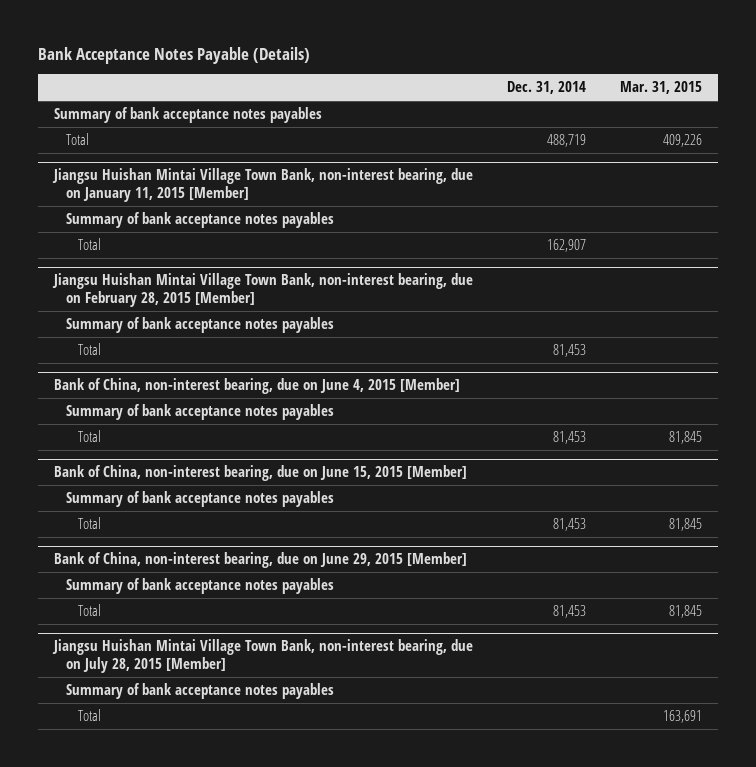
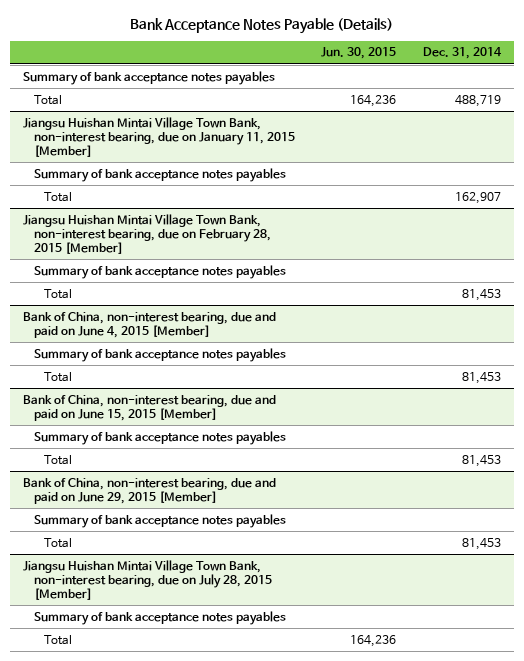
- | Dec. 31, 2014 | Mar. 31, 2015
+ | Jun. 30, 2015 | Dec. 31, 2014
- Bank of China, non-interest bearing, due on June 4, 2015 [Member]
+ Bank of China, non-interest bearing, due and paid on June 4, 2015 [Member]
- Bank of China, non-interest bearing, due on June 15, 2015 [Member]
+ Bank of China, non-interest bearing, due and paid on June 15, 2015 [Member]
- Bank of China, non-interest bearing, due on June 29, 2015 [Member]
+ Bank of China, non-interest bearing, due and paid on June 29, 2015 [Member]

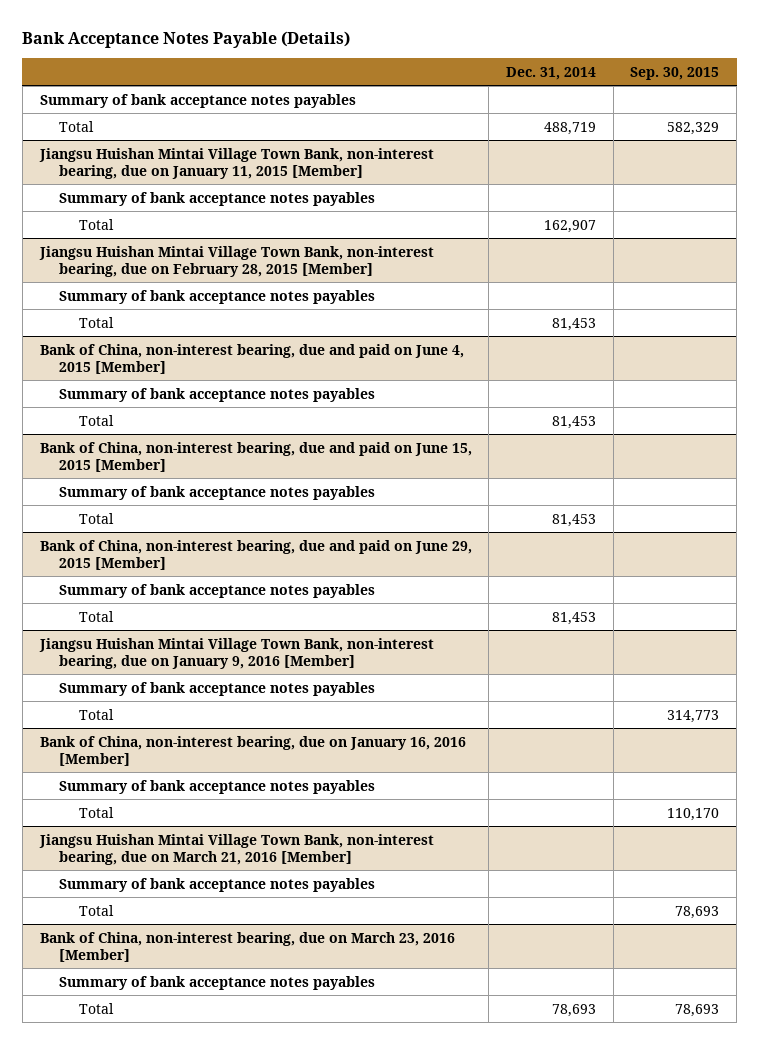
- | Jun. 30, 2015 | Dec. 31, 2014
+ | Dec. 31, 2014 | Sep. 30, 2015
- Jiangsu Huishan Mintai Village Town Bank, non-interest bearing, due on July 28, 2015 [Member]
+ Jiangsu Huishan Mintai Village Town Bank, non-interest bearing, due on January 9, 2016 [Member]
+ Bank of China, non-interest bearing, due on January 16, 2016 [Member]
+ Summary of bank acceptance notes payables
+ Total | | 110,170
+ Jiangsu Huishan Mintai Village Town Bank, non-interest bearing, due on March 21, 2016 [Member]
+ Summary of bank acceptance notes payables
+ Total | | 78,693
+ Bank of China, non-interest bearing, due on March 23, 2016 [Member]
+ Summary of bank acceptance notes payables
+ Total | 78,693 | 78,693

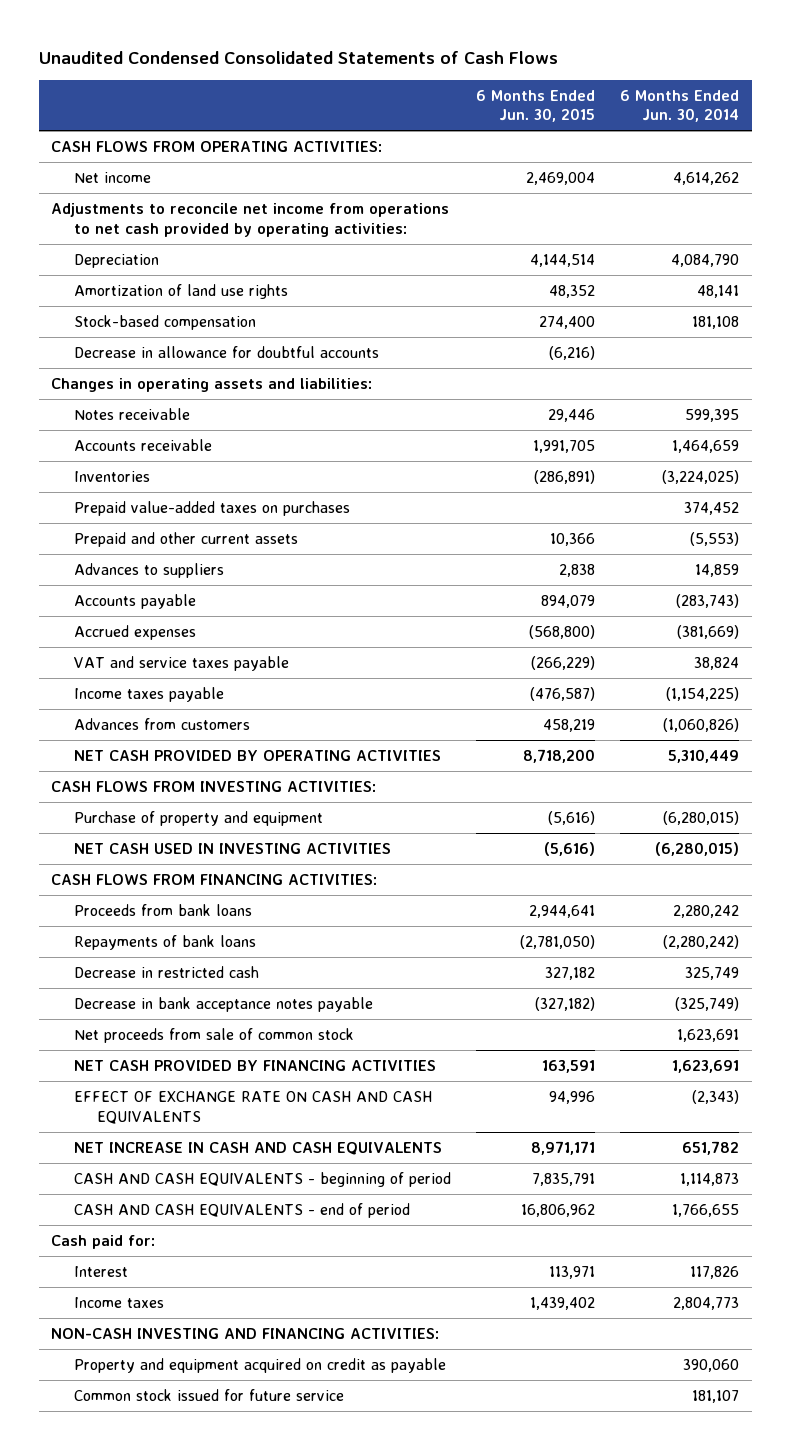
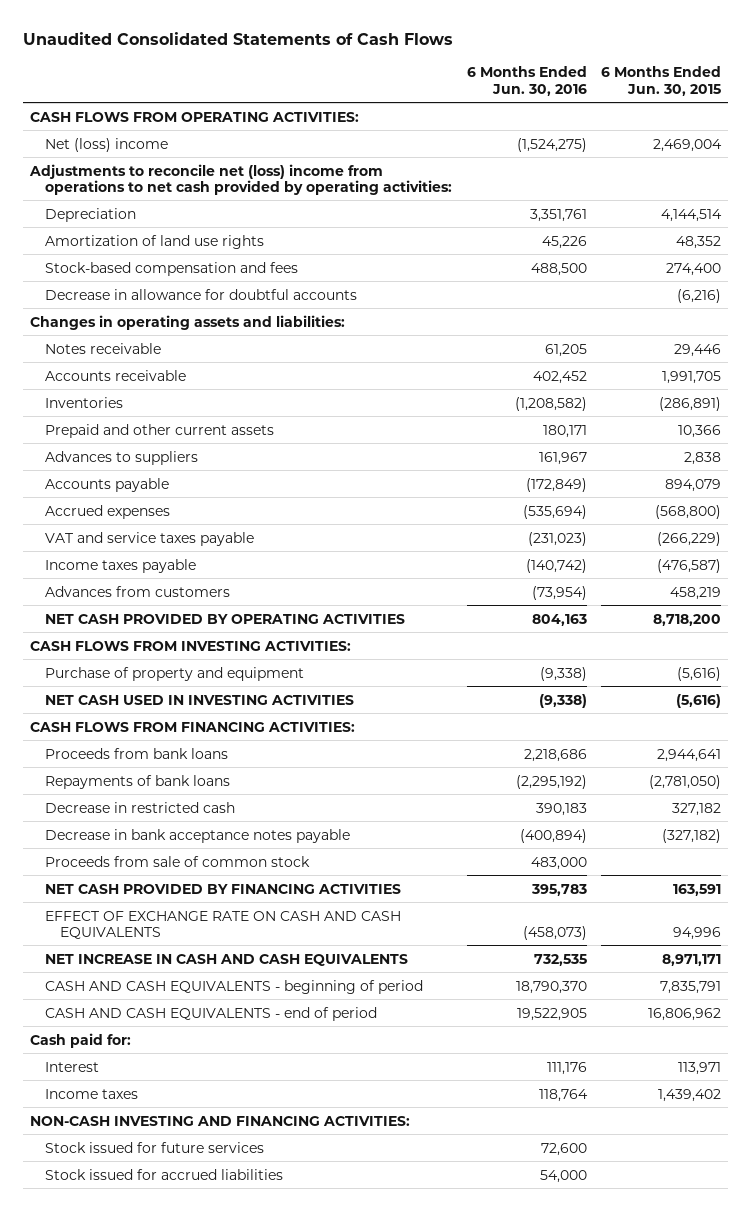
- Unaudited Condensed Consolidated Statements of Cash Flows
+ Unaudited Consolidated Statements of Cash Flows
- | 6 Months Ended Jun. 30, 2015 | 6 Months Ended Jun. 30, 2014
+ | 6 Months Ended Jun. 30, 2016 | 6 Months Ended Jun. 30, 2015
- Net income | 2,469,004 | 4,614,262
- Adjustments to reconcile net income from operations to net cash provided by operating activities:
+ Net (loss) income | (1,524,275) | 2,469,004
+ Adjustments to reconcile net (loss) income from operations to net cash provided by operating activities:
- Stock-based compensation | 274,400 | 181,108
+ Stock-based compensation and fees | 488,500 | 274,400
- Prepaid value-added taxes on purchases | | 374,452
- Net proceeds from sale of common stock | | 1,623,691
+ Proceeds from sale of common stock | 483,000 |
- Property and equipment acquired on credit as payable | | 390,060
- Common stock issued for future service | | 181,107
+ Stock issued for future services | 72,600 |
+ Stock issued for accrued liabilities | 54,000 |

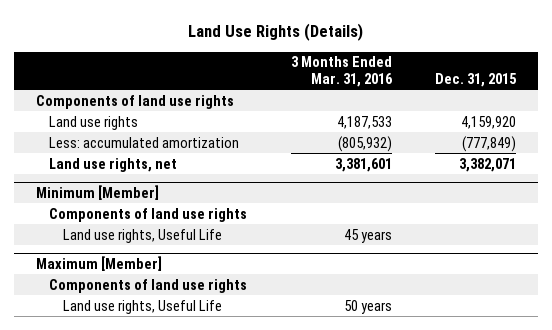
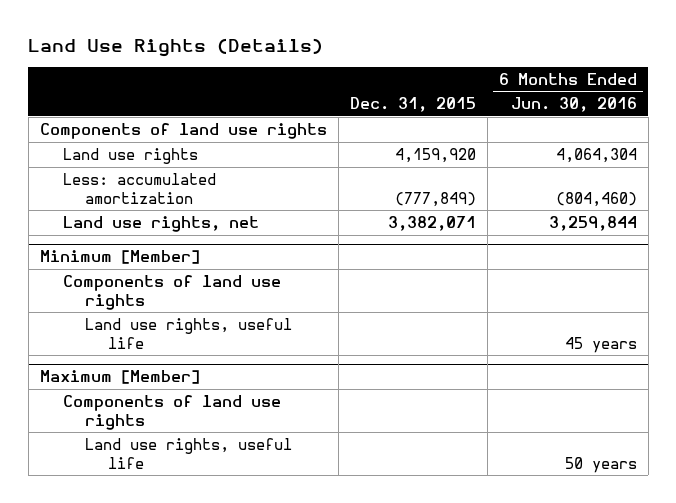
- | 3 Months Ended Mar. 31, 2016 | Dec. 31, 2015
+ | Dec. 31, 2015 | 6 Months Ended Jun. 30, 2016
@ Minimum [Member]
- Land use rights, Useful Life | 45 years |
+ Land use rights, useful life | | 45 years
@ Maximum [Member]
- Land use rights, Useful Life | 50 years |
+ Land use rights, useful life | | 50 years

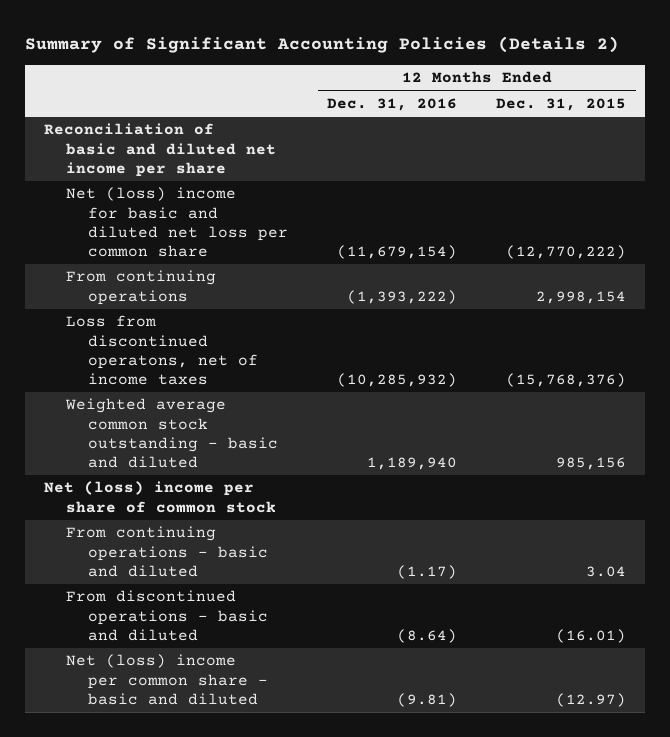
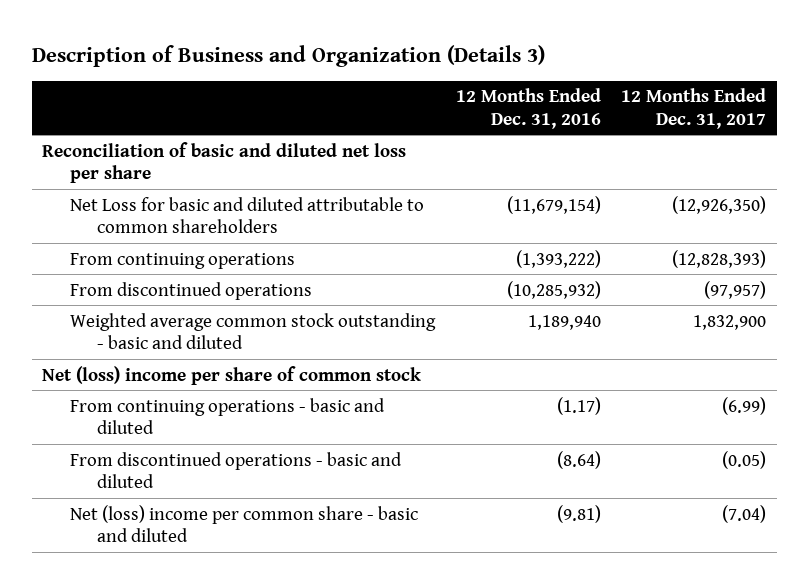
- Summary of Significant Accounting Policies (Details 2)
+ Description of Business and Organization (Details 3)
- | 12 Months Ended Dec. 31, 2016 | 12 Months Ended Dec. 31, 2015
+ | 12 Months Ended Dec. 31, 2016 | 12 Months Ended Dec. 31, 2017
- Reconciliation of basic and diluted net income per share
- Net (loss) income for basic and diluted net loss per common share | (11,679,154) | (12,770,222)
+ Reconciliation of basic and diluted net loss per share
+ Net Loss for basic and diluted attributable to common shareholders | (11,679,154) | (12,926,350)
- Loss from discontinued operatons, net of income taxes | (10,285,932) | (15,768,376)
+ From discontinued operations | (10,285,932) | (97,957)

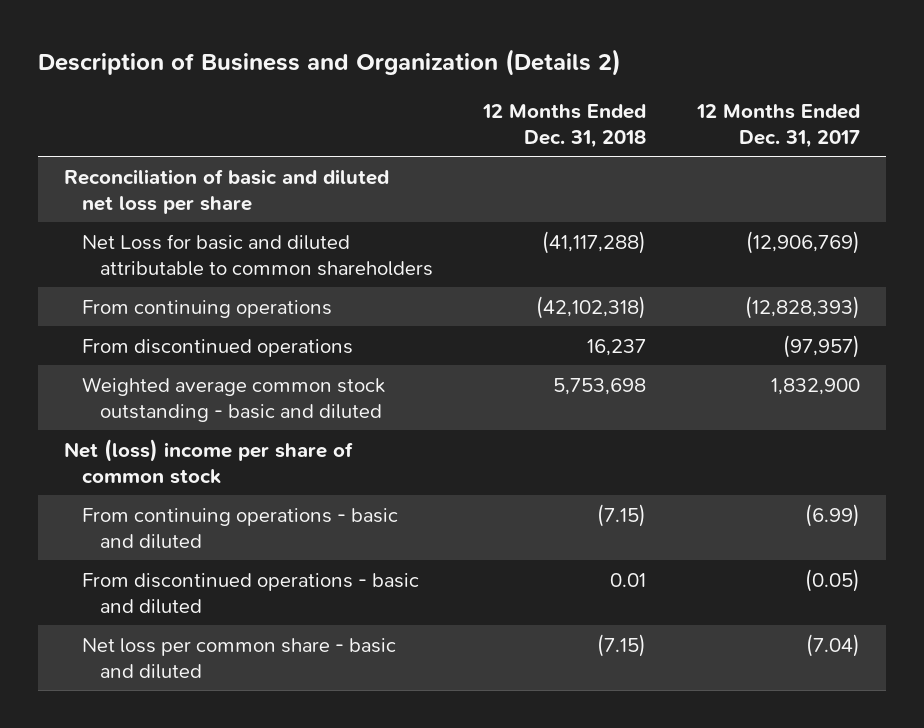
- Description of Business and Organization (Details 3)
+ Description of Business and Organization (Details 2)
- | 12 Months Ended Dec. 31, 2016 | 12 Months Ended Dec. 31, 2017
+ | 12 Months Ended Dec. 31, 2018 | 12 Months Ended Dec. 31, 2017
- Net Loss for basic and diluted attributable to common shareholders | (11,679,154) | (12,926,350)
+ Net Loss for basic and diluted attributable to common shareholders | (41,117,288) | (12,906,769)
- Net (loss) income per common share - basic and diluted | (9.81) | (7.04)
+ Net loss per common share - basic and diluted | (7.15) | (7.04)

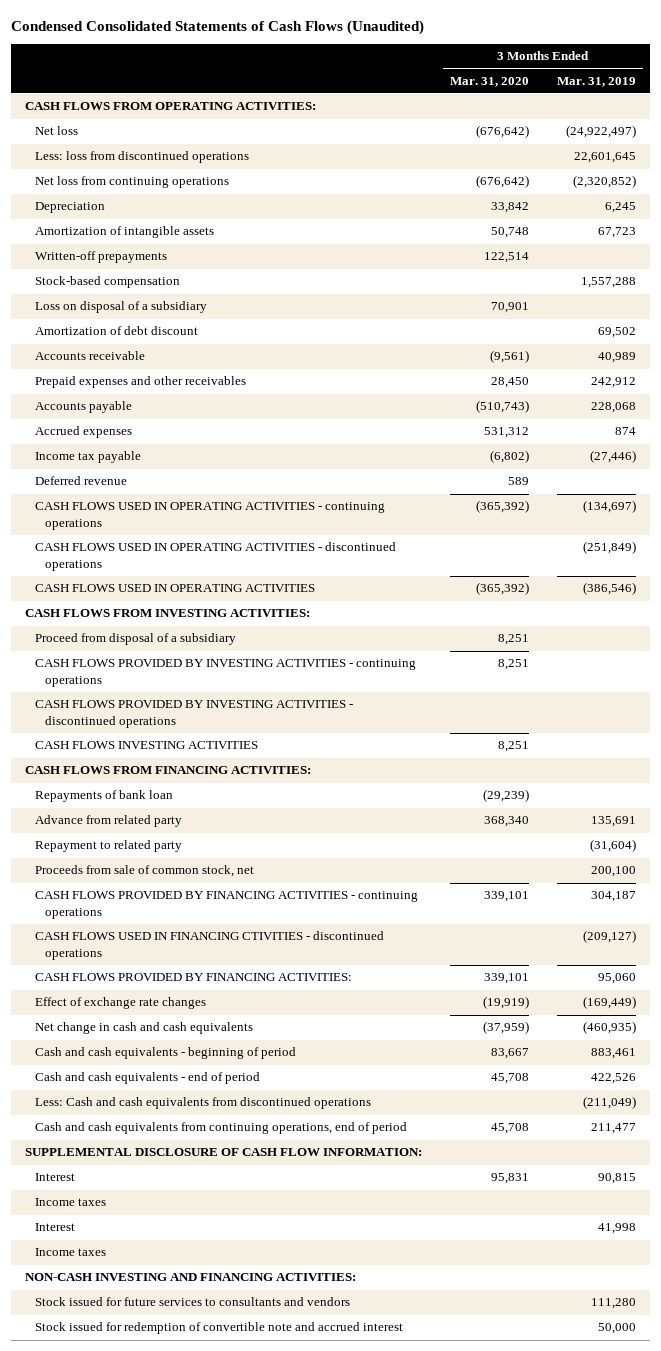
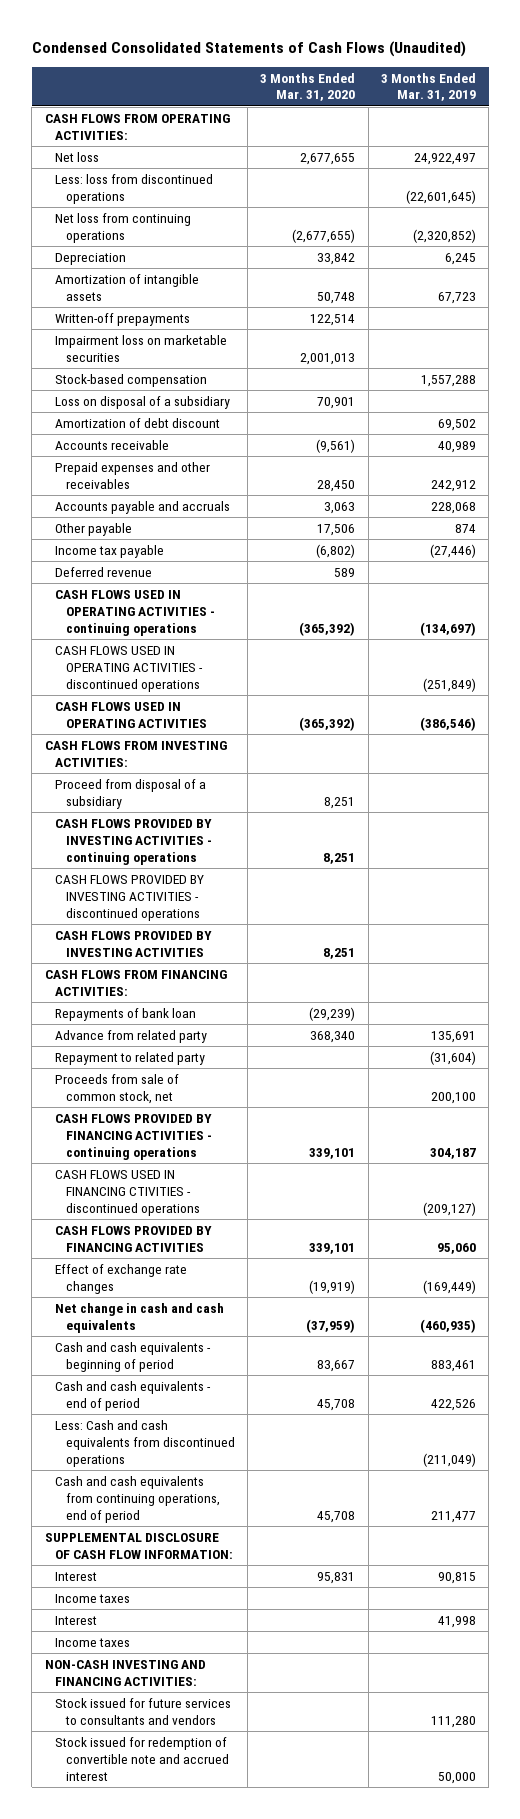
- Net loss | (676,642) | (24,922,497)
- Less: loss from discontinued operations | | 22,601,645
- Net loss from continuing operations | (676,642) | (2,320,852)
+ Net loss | 2,677,655 | 24,922,497
+ Less: loss from discontinued operations | | (22,601,645)
+ Net loss from continuing operations | (2,677,655) | (2,320,852)
+ Impairment loss on marketable securities | 2,001,013 |
- Accounts payable | (510,743) | 228,068
- Accrued expenses | 531,312 | 874
+ Accounts payable and accruals | 3,063 | 228,068
+ Other payable | 17,506 | 874
- CASH FLOWS INVESTING ACTIVITIES | 8,251 |
+ CASH FLOWS PROVIDED BY INVESTING ACTIVITIES | 8,251 |
- CASH FLOWS PROVIDED BY FINANCING ACTIVITIES: | 339,101 | 95,060
+ CASH FLOWS PROVIDED BY FINANCING ACTIVITIES | 339,101 | 95,060

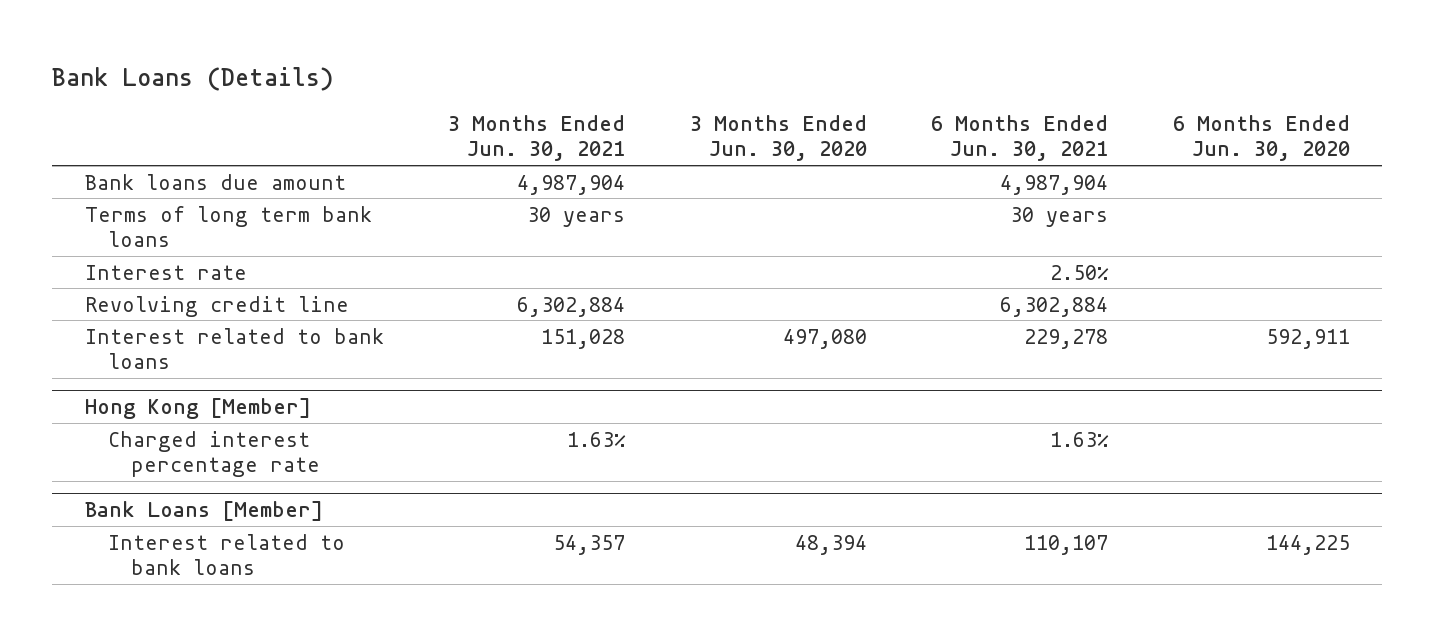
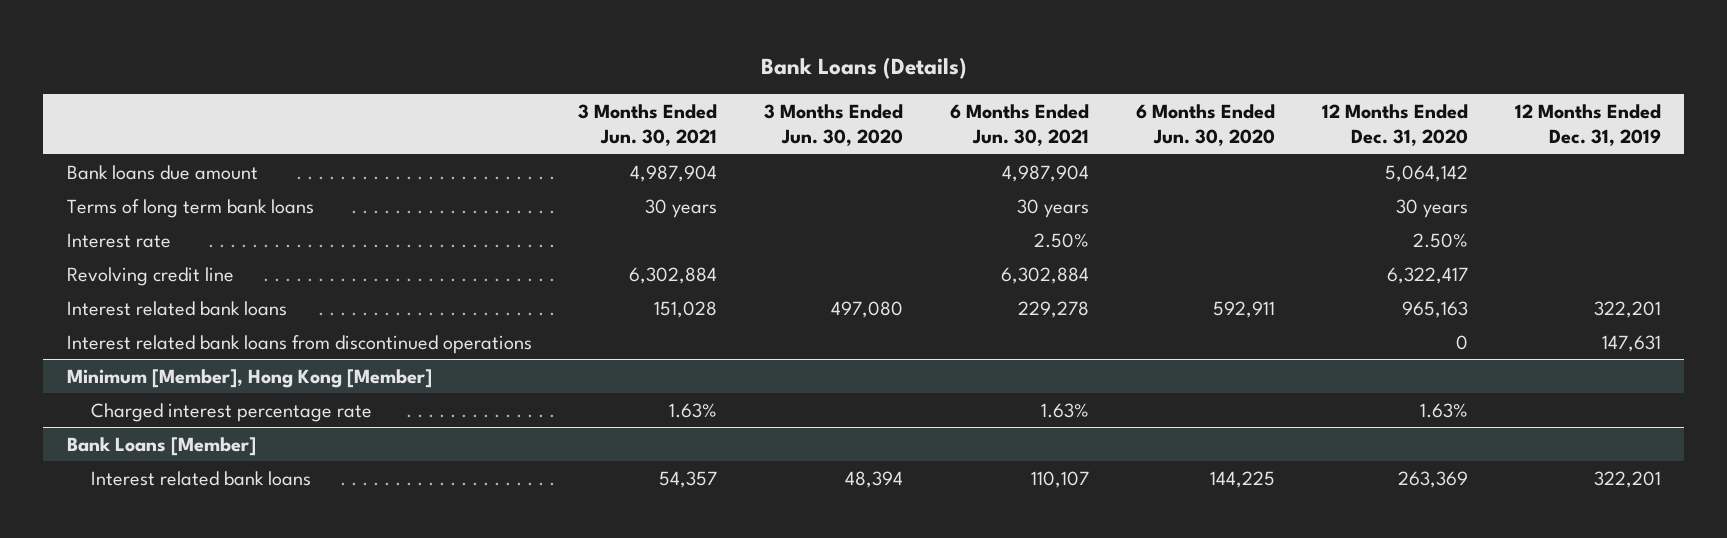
- | 3 Months Ended Jun. 30, 2021 | 3 Months Ended Jun. 30, 2020 | 6 Months Ended Jun. 30, 2021 | 6 Months Ended Jun. 30, 2020
+ | 3 Months Ended Jun. 30, 2021 | 3 Months Ended Jun. 30, 2020 | 6 Months Ended Jun. 30, 2021 | 6 Months Ended Jun. 30, 2020 | 12 Months Ended Dec. 31, 2020 | 12 Months Ended Dec. 31, 2019
- Interest related to bank loans | 151,028 | 497,080 | 229,278 | 592,911
- Hong Kong [Member]
+ Interest related bank loans | 151,028 | 497,080 | 229,278 | 592,911 | 965,163 | 322,201
+ Interest related bank loans from discontinued operations | | | | | 0 | 147,631
+ Minimum [Member], Hong Kong [Member]
@ Bank Loans [Member]
- Interest related to bank loans | 54,357 | 48,394 | 110,107 | 144,225
+ Interest related bank loans | 54,357 | 48,394 | 110,107 | 144,225 | 263,369 | 322,201

